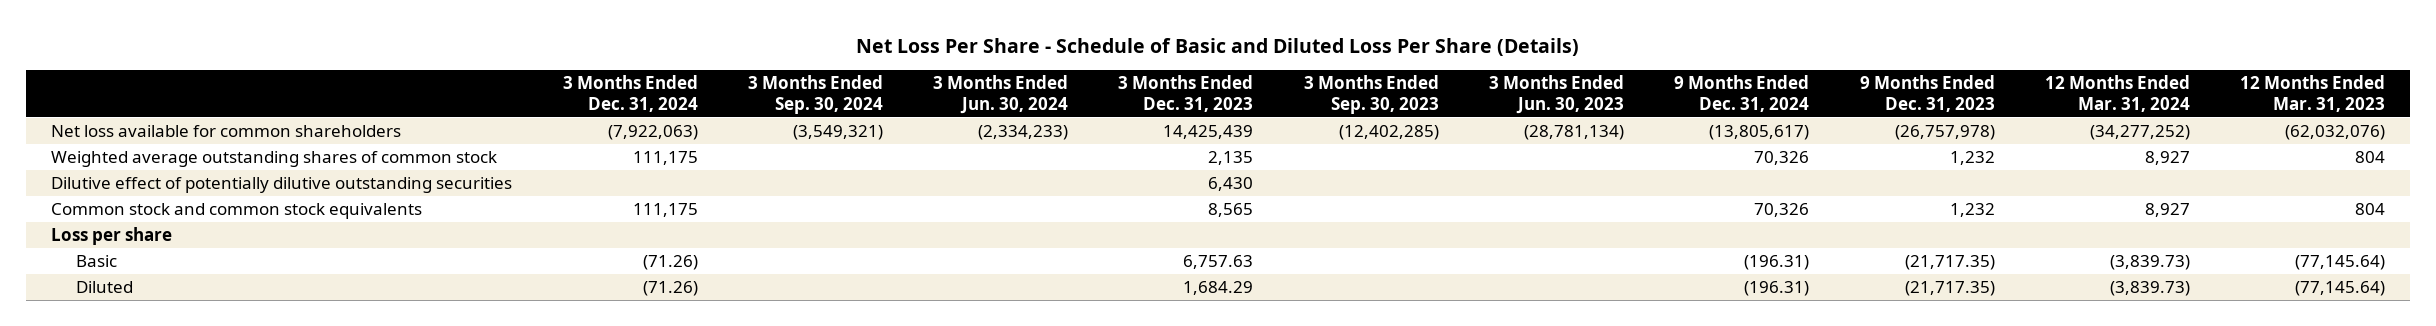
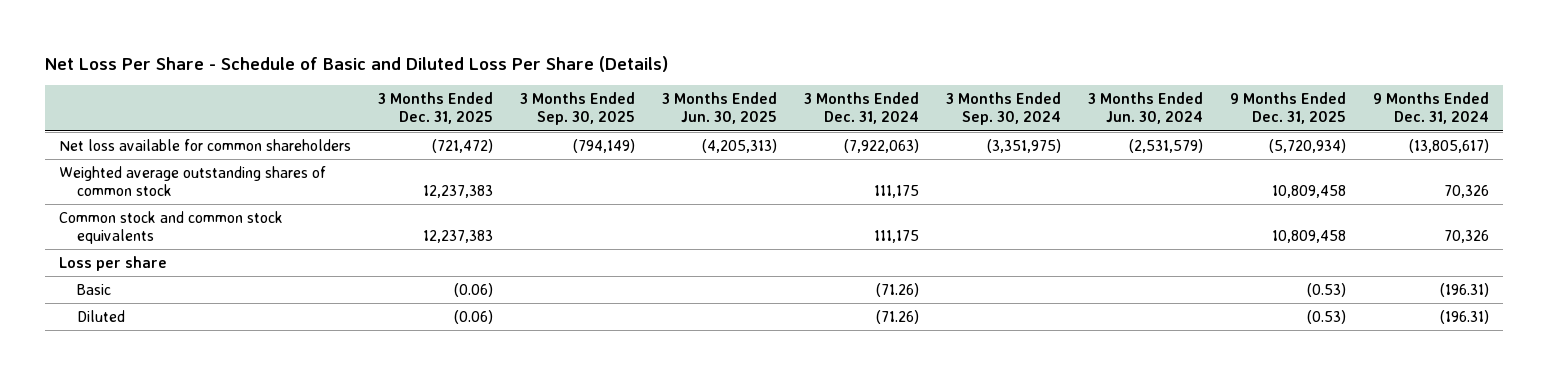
- | 3 Months Ended Dec. 31, 2024 | 3 Months Ended Sep. 30, 2024 | 3 Months Ended Jun. 30, 2024 | 3 Months Ended Dec. 31, 2023 | 3 Months Ended Sep. 30, 2023 | 3 Months Ended Jun. 30, 2023 | 9 Months Ended Dec. 31, 2024 | 9 Months Ended Dec. 31, 2023 | 12 Months Ended Mar. 31, 2024 | 12 Months Ended Mar. 31, 2023
+ | 3 Months Ended Dec. 31, 2025 | 3 Months Ended Sep. 30, 2025 | 3 Months Ended Jun. 30, 2025 | 3 Months Ended Dec. 31, 2024 | 3 Months Ended Sep. 30, 2024 | 3 Months Ended Jun. 30, 2024 | 9 Months Ended Dec. 31, 2025 | 9 Months Ended Dec. 31, 2024
- Net loss available for common shareholders | (7,922,063) | (3,549,321) | (2,334,233) | 14,425,439 | (12,402,285) | (28,781,134) | (13,805,617) | (26,757,978) | (34,277,252) | (62,032,076)
+ Net loss available for common shareholders | (721,472) | (794,149) | (4,205,313) | (7,922,063) | (3,351,975) | (2,531,579) | (5,720,934) | (13,805,617)
- Dilutive effect of potentially dilutive outstanding securities | | | | 6,430 | | | | | |

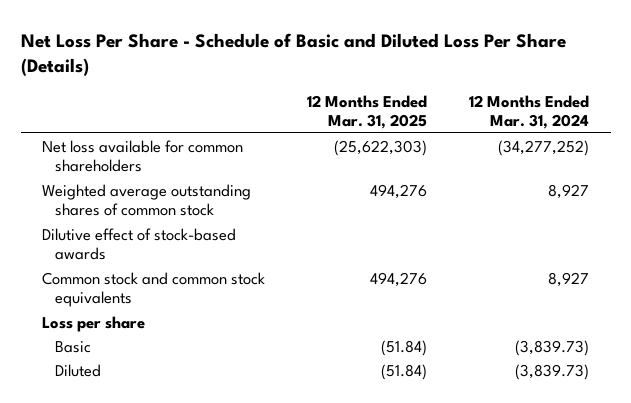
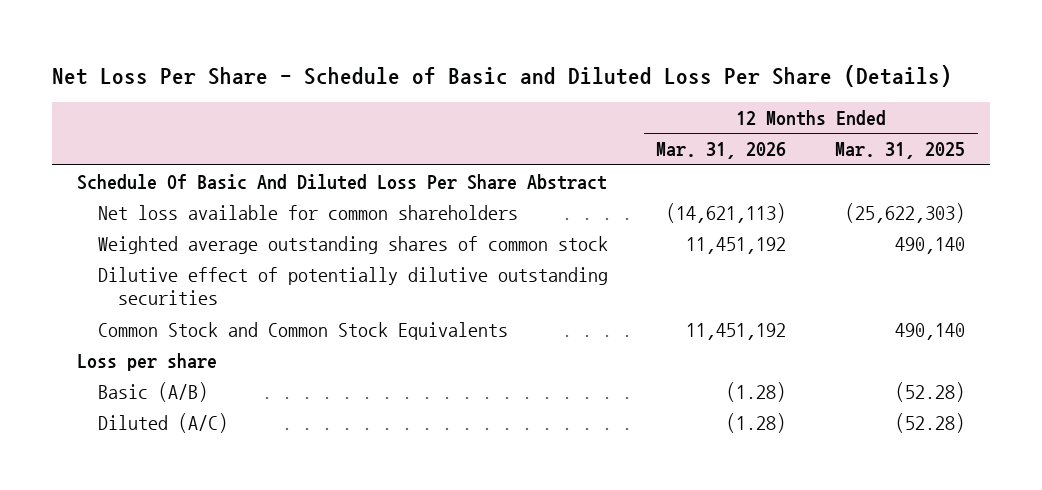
- | 12 Months Ended Mar. 31, 2025 | 12 Months Ended Mar. 31, 2024
+ | 12 Months Ended Mar. 31, 2026 | 12 Months Ended Mar. 31, 2025
+ Schedule Of Basic And Diluted Loss Per Share Abstract
- Weighted average outstanding shares of common stock | 494,276 | 8,927
- Dilutive effect of stock-based awards
- Common stock and common stock equivalents | 494,276 | 8,927
+ Weighted average outstanding shares of common stock | 11,451,192 | 490,140
+ Dilutive effect of potentially dilutive outstanding securities
+ Common Stock and Common Stock Equivalents | 11,451,192 | 490,140
- Basic | (51.84) | (3,839.73)
- Diluted | (51.84) | (3,839.73)
+ Basic (A/B) | (1.28) | (52.28)
+ Diluted (A/C) | (1.28) | (52.28)

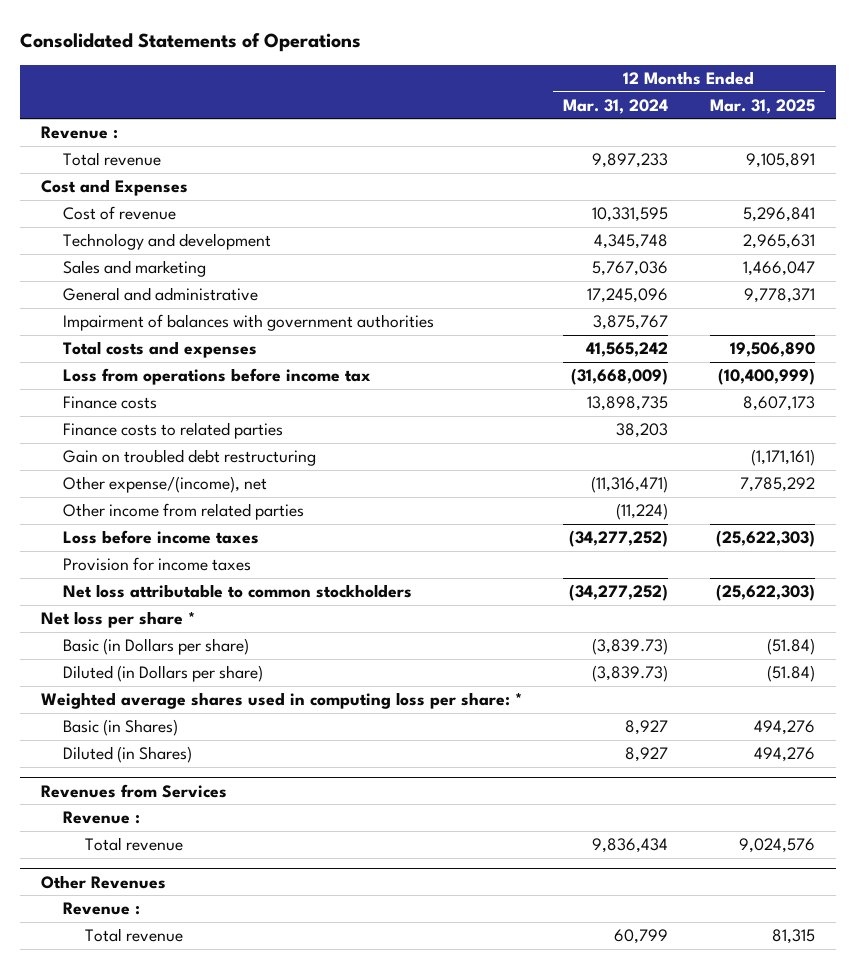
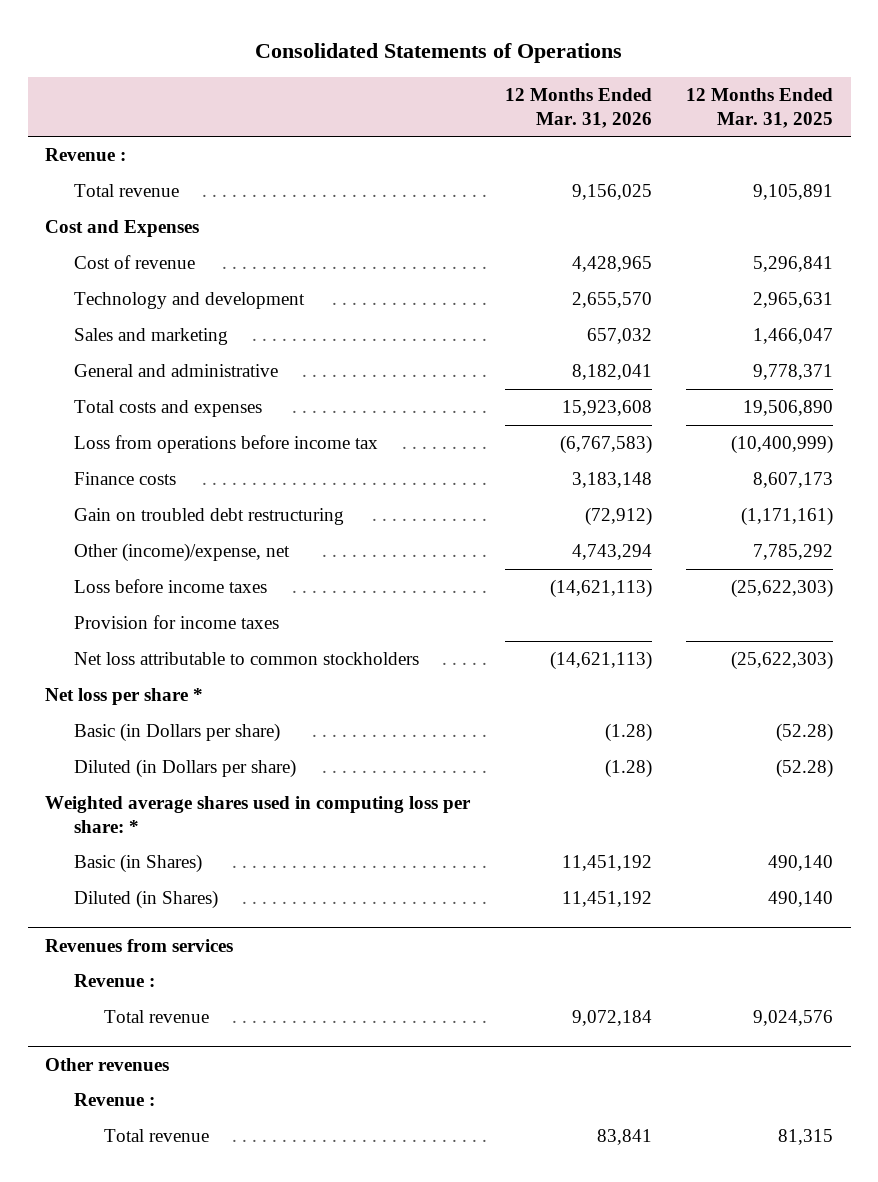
- | 12 Months Ended Mar. 31, 2024 | 12 Months Ended Mar. 31, 2025
+ | 12 Months Ended Mar. 31, 2026 | 12 Months Ended Mar. 31, 2025
- Impairment of balances with government authorities | 3,875,767 |
- Finance costs to related parties | 38,203 |
- Other expense/(income), net | (11,316,471) | 7,785,292
- Other income from related parties | (11,224) |
+ Other (income)/expense, net | 4,743,294 | 7,785,292
- Basic (in Dollars per share) | (3,839.73) | (51.84)
- Diluted (in Dollars per share) | (3,839.73) | (51.84)
+ Basic (in Dollars per share) | (1.28) | (52.28)
+ Diluted (in Dollars per share) | (1.28) | (52.28)
- Basic (in Shares) | 8,927 | 494,276
- Diluted (in Shares) | 8,927 | 494,276
- Revenues from Services
+ Basic (in Shares) | 11,451,192 | 490,140
+ Diluted (in Shares) | 11,451,192 | 490,140
+ Revenues from services
- Other Revenues
+ Other revenues

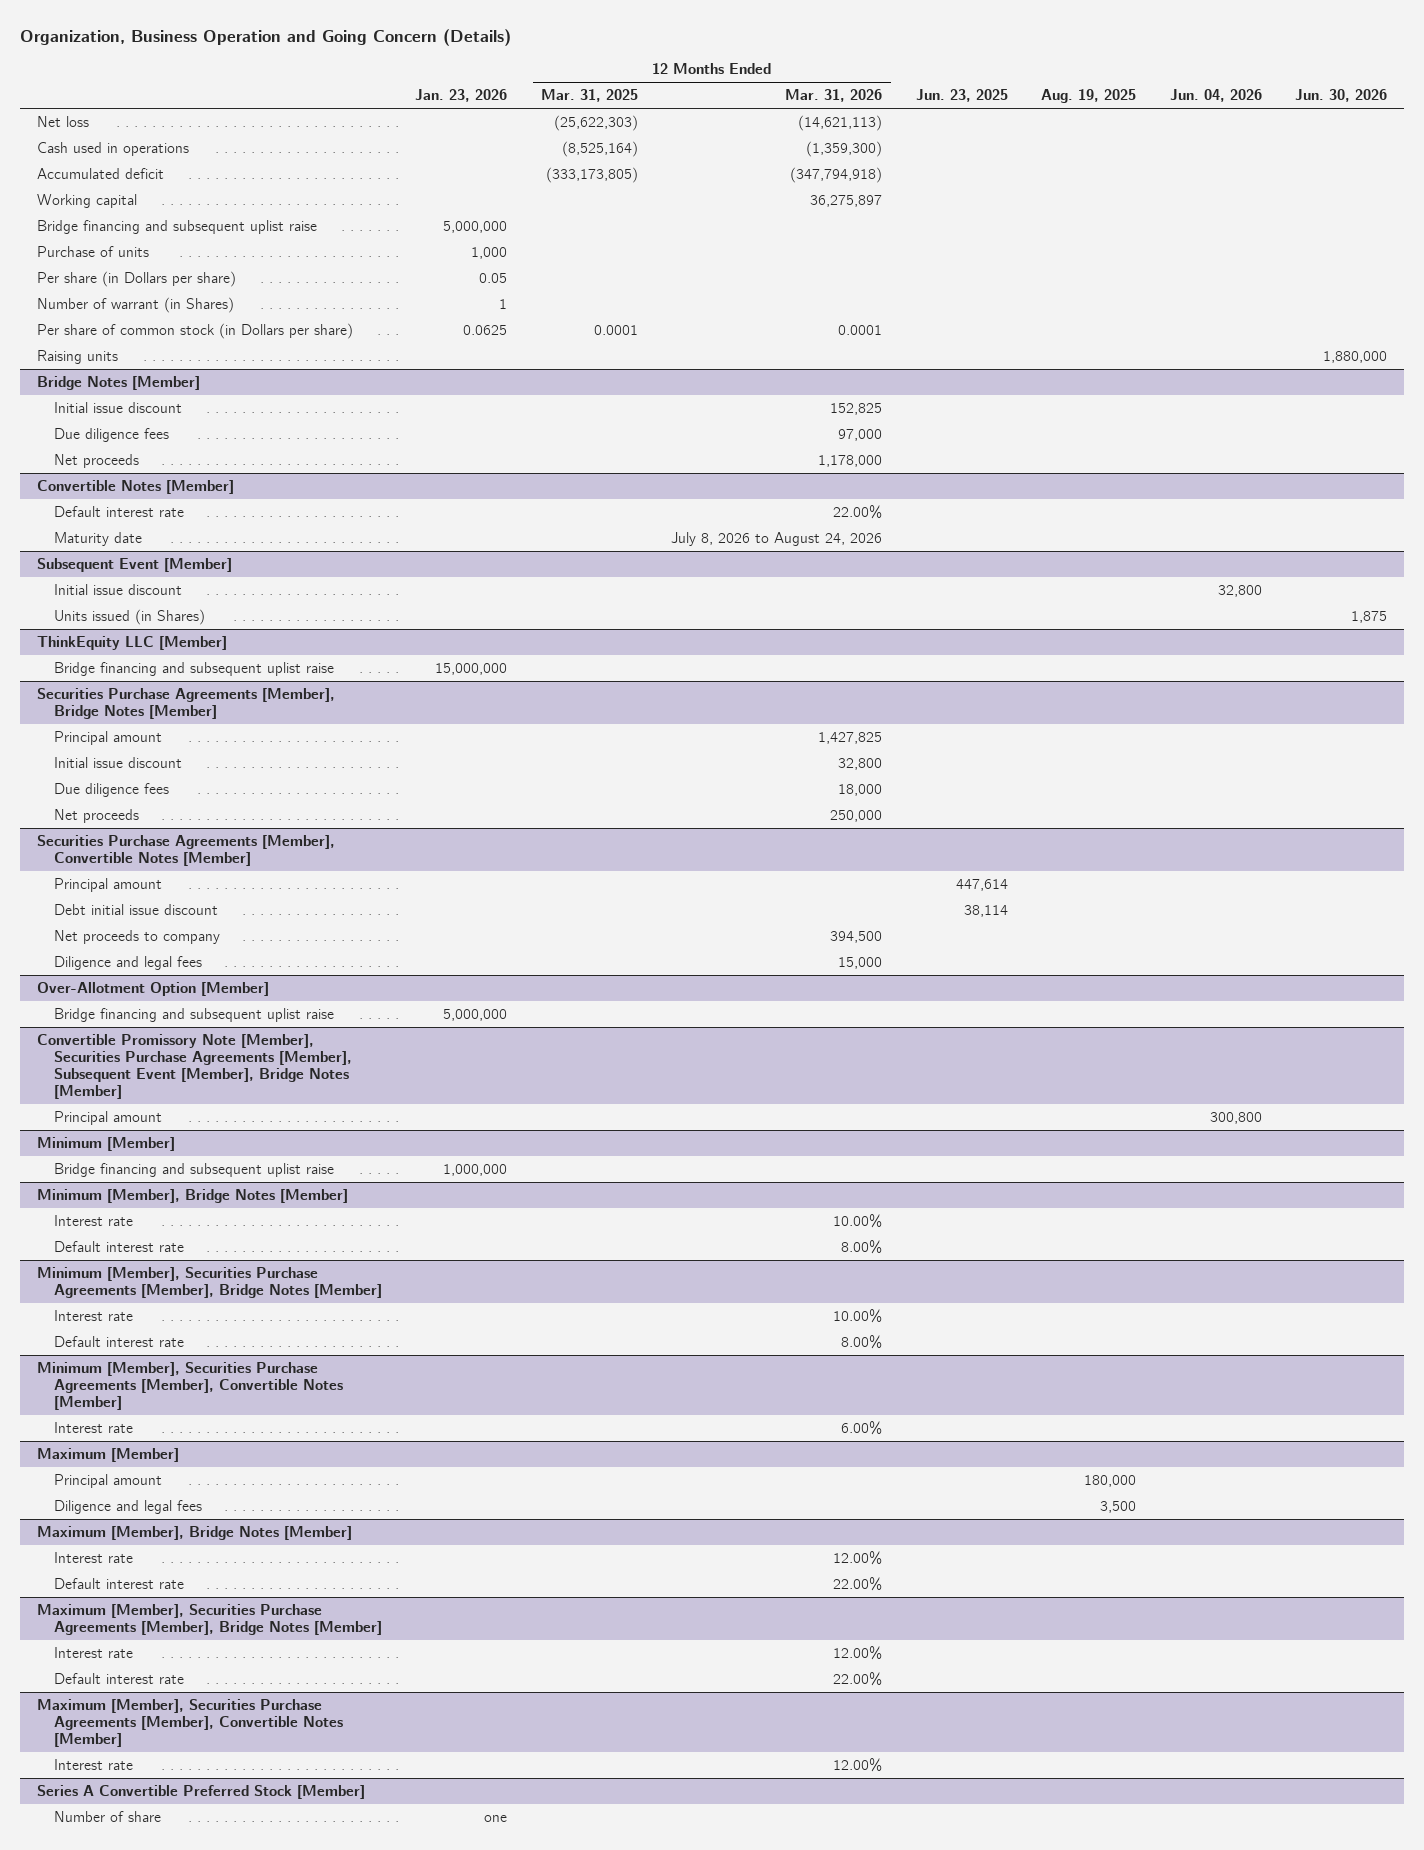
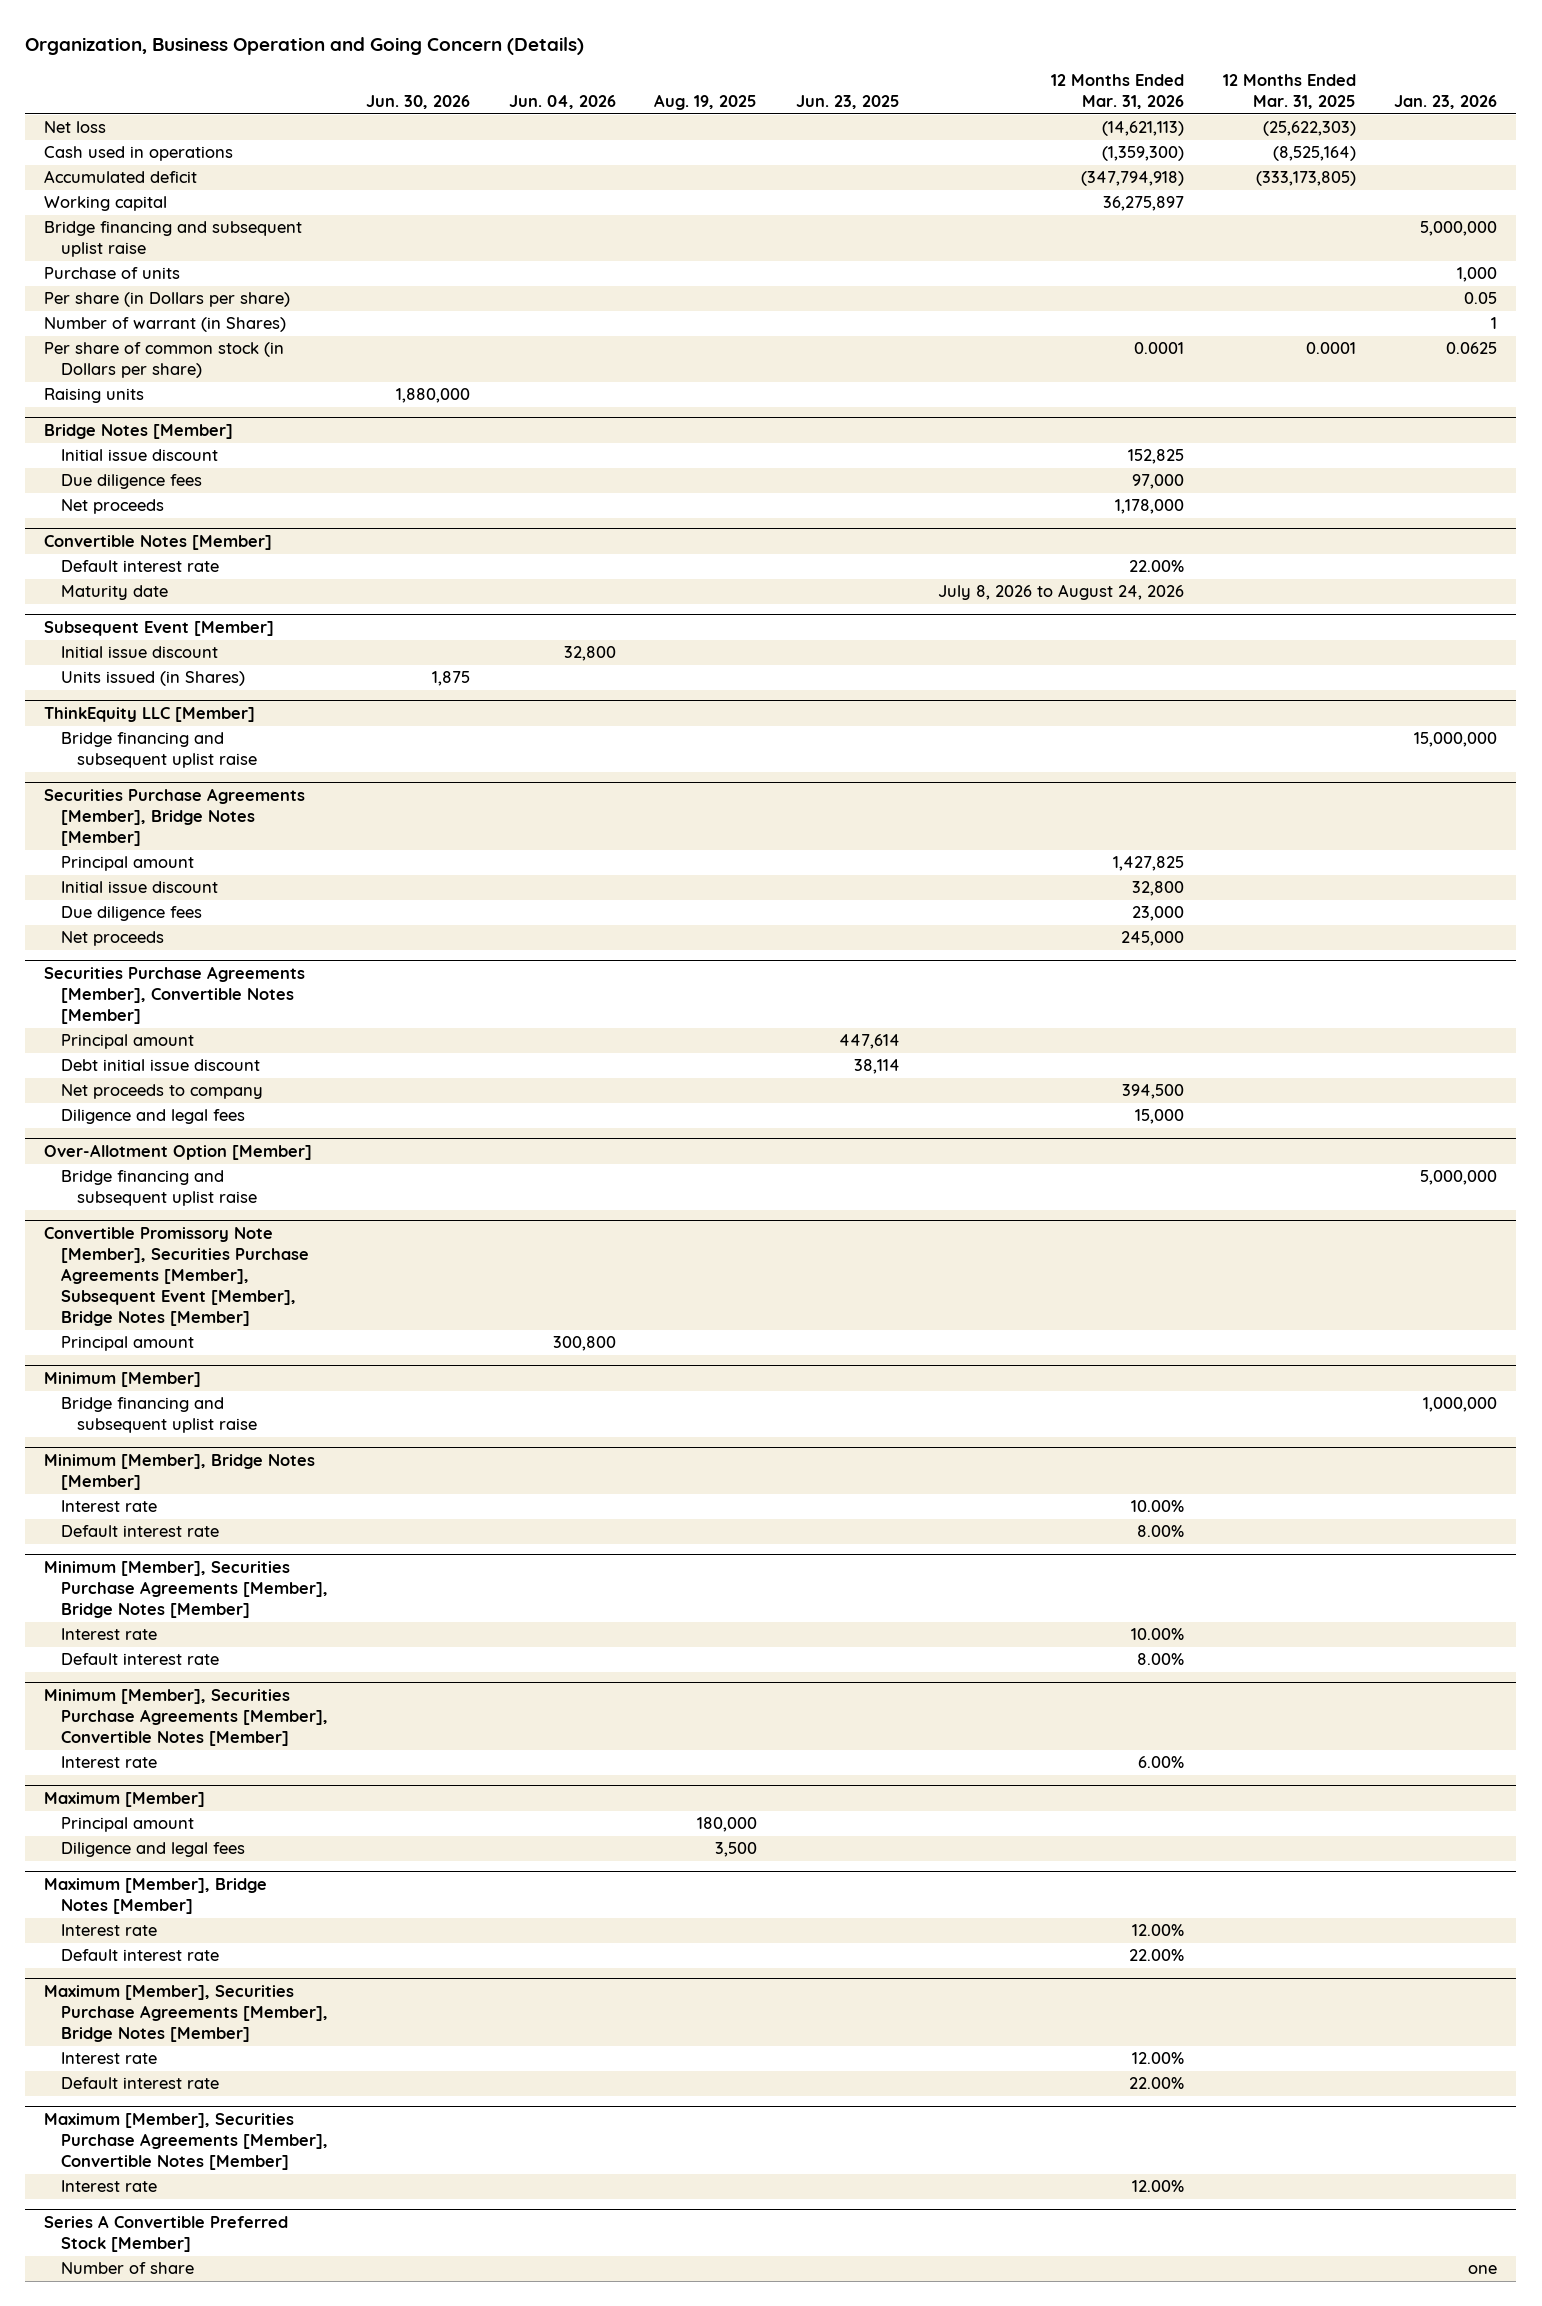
- | Jan. 23, 2026 | 12 Months Ended Mar. 31, 2025 | 12 Months Ended Mar. 31, 2026 | Jun. 23, 2025 | Aug. 19, 2025 | Jun. 04, 2026 | Jun. 30, 2026
+ | Jun. 30, 2026 | Jun. 04, 2026 | Aug. 19, 2025 | Jun. 23, 2025 | 12 Months Ended Mar. 31, 2026 | 12 Months Ended Mar. 31, 2025 | Jan. 23, 2026
@ Securities Purchase Agreements [Member], Bridge Notes [Member]
- Due diligence fees | | | 18,000 | | | |
- Net proceeds | | | 250,000 | | | |
+ Due diligence fees | | | | | 23,000 | |
+ Net proceeds | | | | | 245,000 | |

